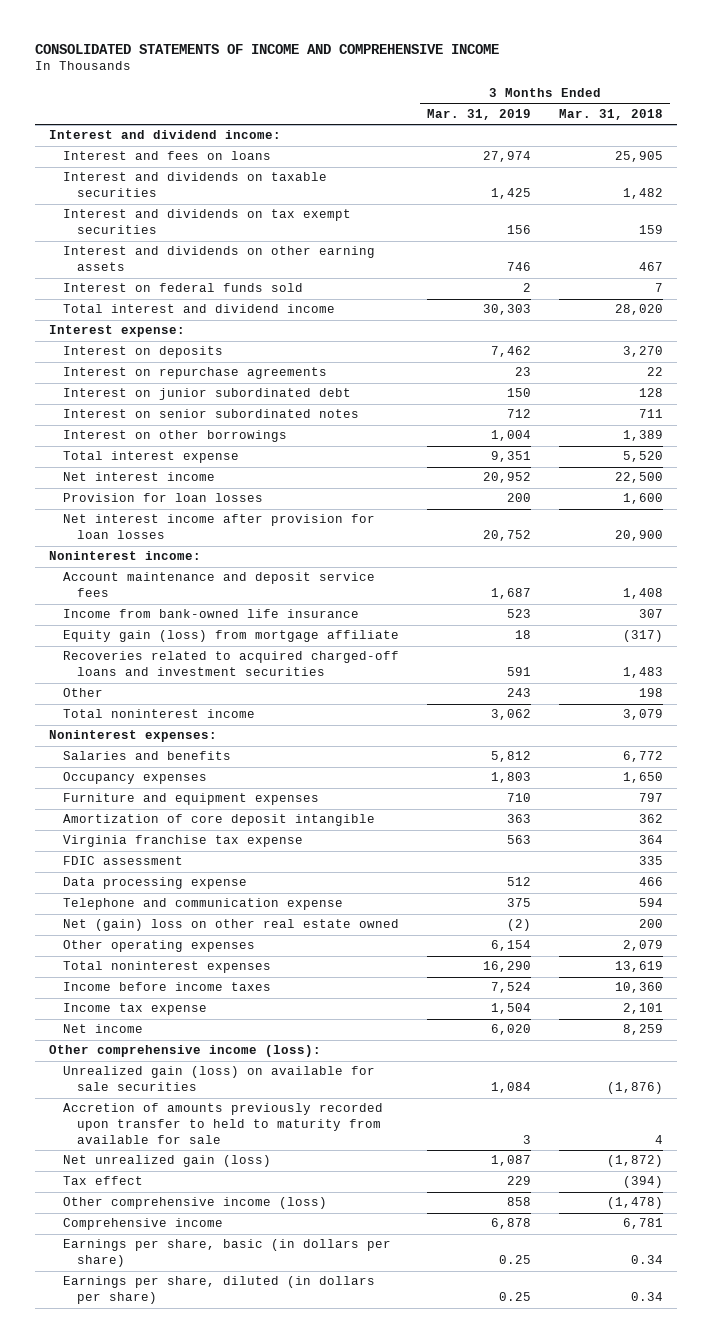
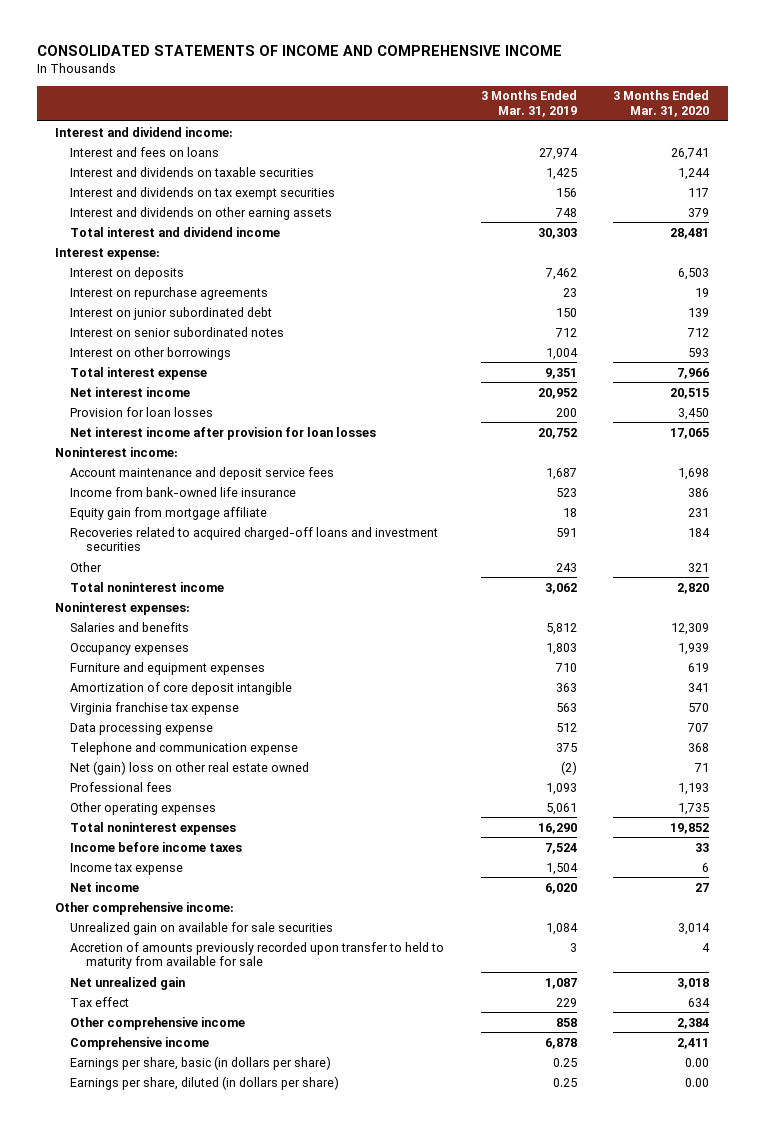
- | 3 Months Ended Mar. 31, 2019 | 3 Months Ended Mar. 31, 2018
+ | 3 Months Ended Mar. 31, 2019 | 3 Months Ended Mar. 31, 2020
- Interest and dividends on other earning assets | 746 | 467
- Interest on federal funds sold | 2 | 7
+ Interest and dividends on other earning assets | 748 | 379
- Equity gain (loss) from mortgage affiliate | 18 | (317)
+ Equity gain from mortgage affiliate | 18 | 231
- FDIC assessment | | 335
- Other operating expenses | 6,154 | 2,079
+ Professional fees | 1,093 | 1,193
+ Other operating expenses | 5,061 | 1,735
- Other comprehensive income (loss):
- Unrealized gain (loss) on available for sale securities | 1,084 | (1,876)
+ Other comprehensive income:
+ Unrealized gain on available for sale securities | 1,084 | 3,014
- Net unrealized gain (loss) | 1,087 | (1,872)
+ Net unrealized gain | 1,087 | 3,018
- Other comprehensive income (loss) | 858 | (1,478)
+ Other comprehensive income | 858 | 2,384

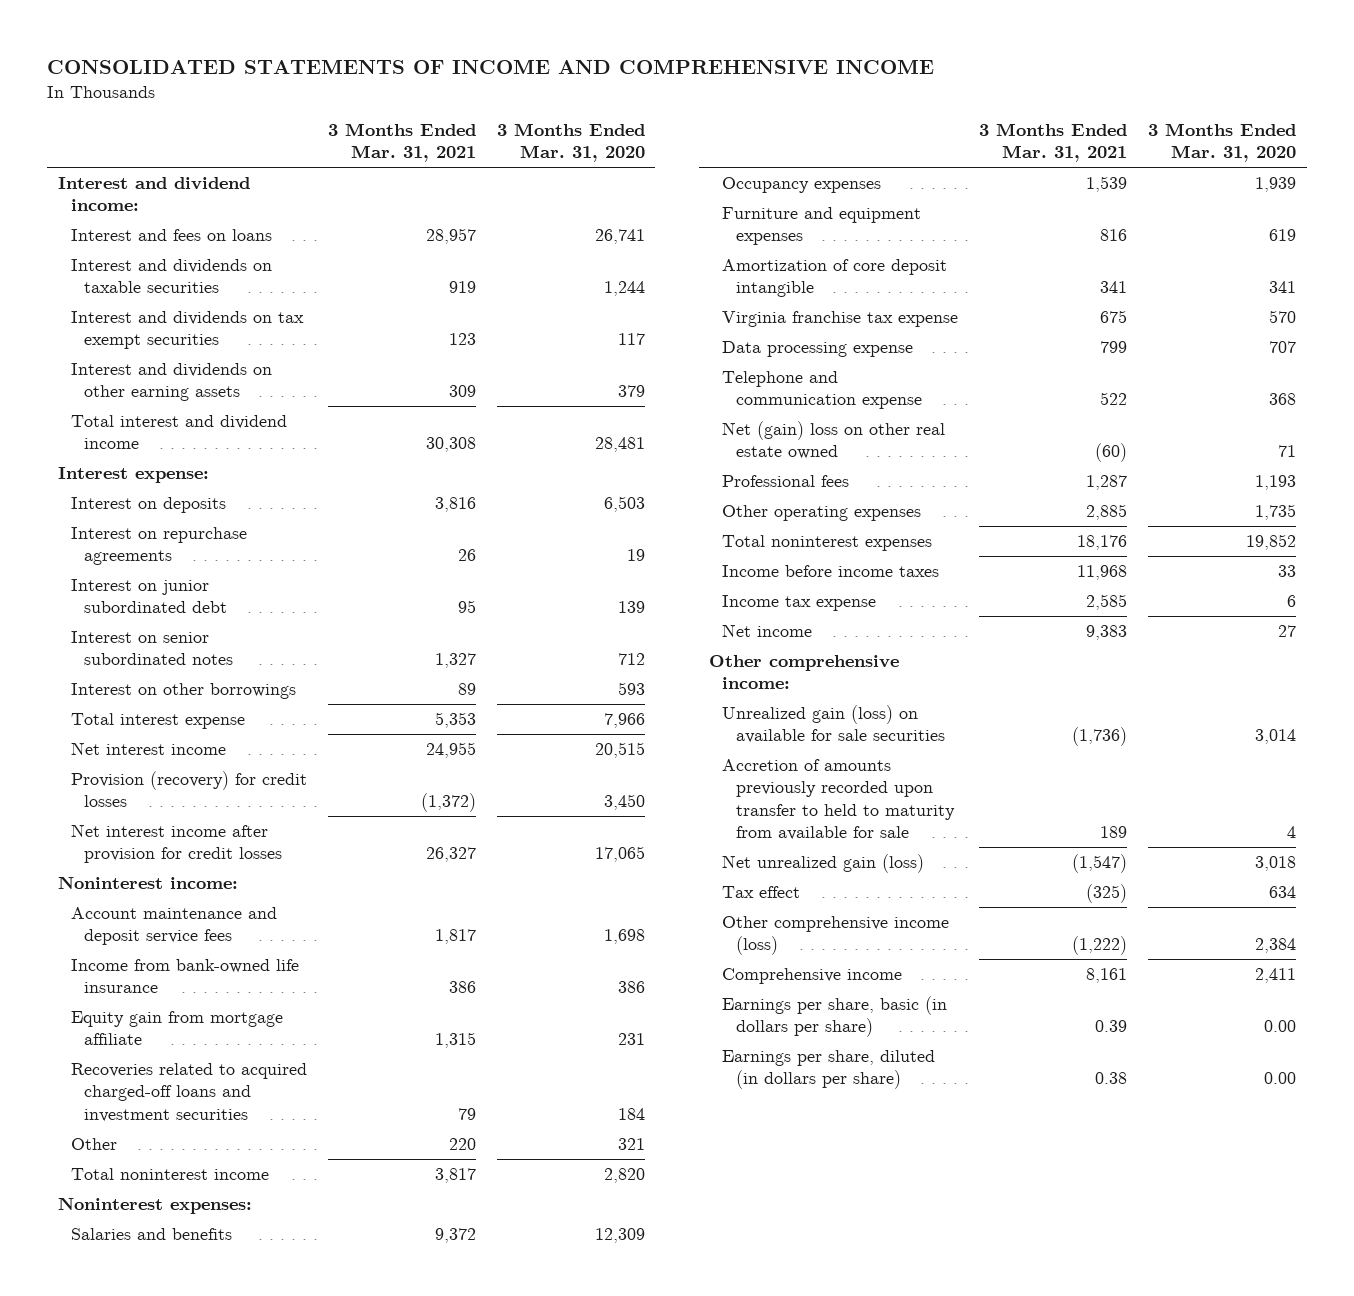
- | 3 Months Ended Mar. 31, 2019 | 3 Months Ended Mar. 31, 2020
+ | 3 Months Ended Mar. 31, 2021 | 3 Months Ended Mar. 31, 2020
- Provision for loan losses | 200 | 3,450
- Net interest income after provision for loan losses | 20,752 | 17,065
+ Provision (recovery) for credit losses | (1,372) | 3,450
+ Net interest income after provision for credit losses | 26,327 | 17,065
- Unrealized gain on available for sale securities | 1,084 | 3,014
+ Unrealized gain (loss) on available for sale securities | (1,736) | 3,014
- Net unrealized gain | 1,087 | 3,018
+ Net unrealized gain (loss) | (1,547) | 3,018
- Other comprehensive income | 858 | 2,384
+ Other comprehensive income (loss) | (1,222) | 2,384

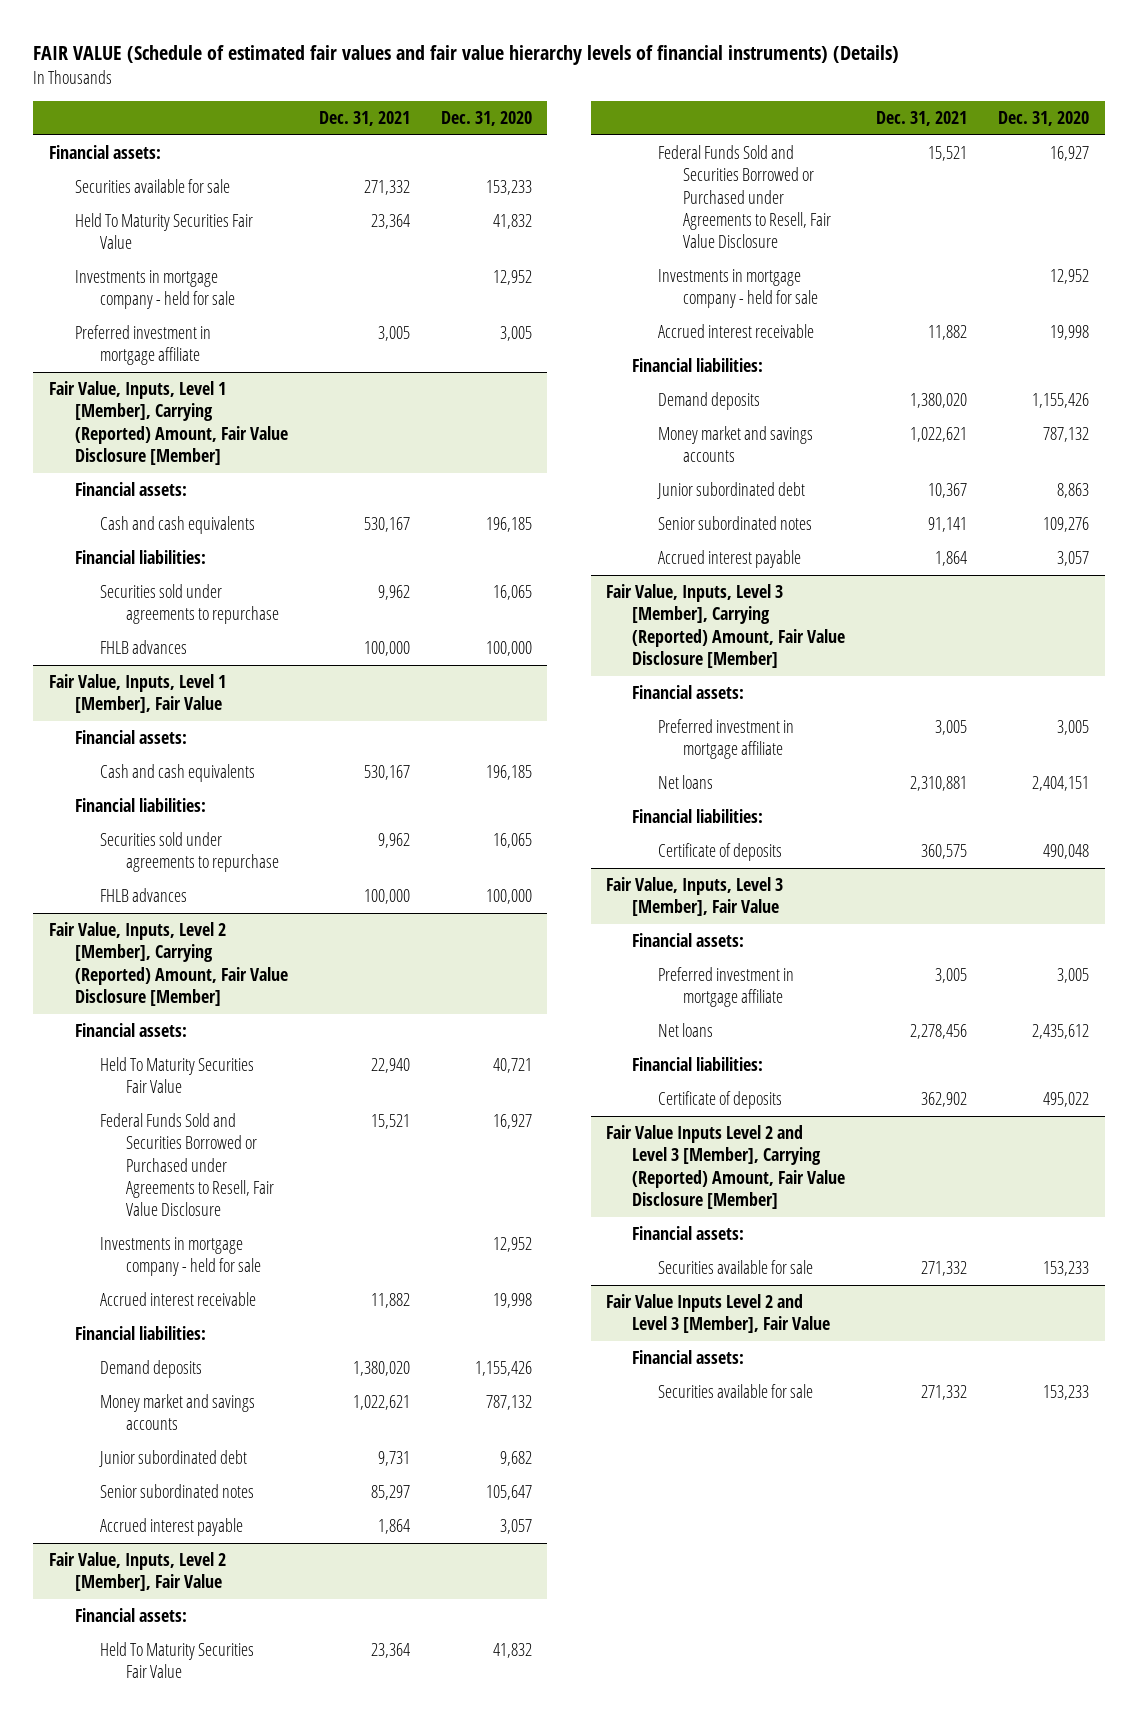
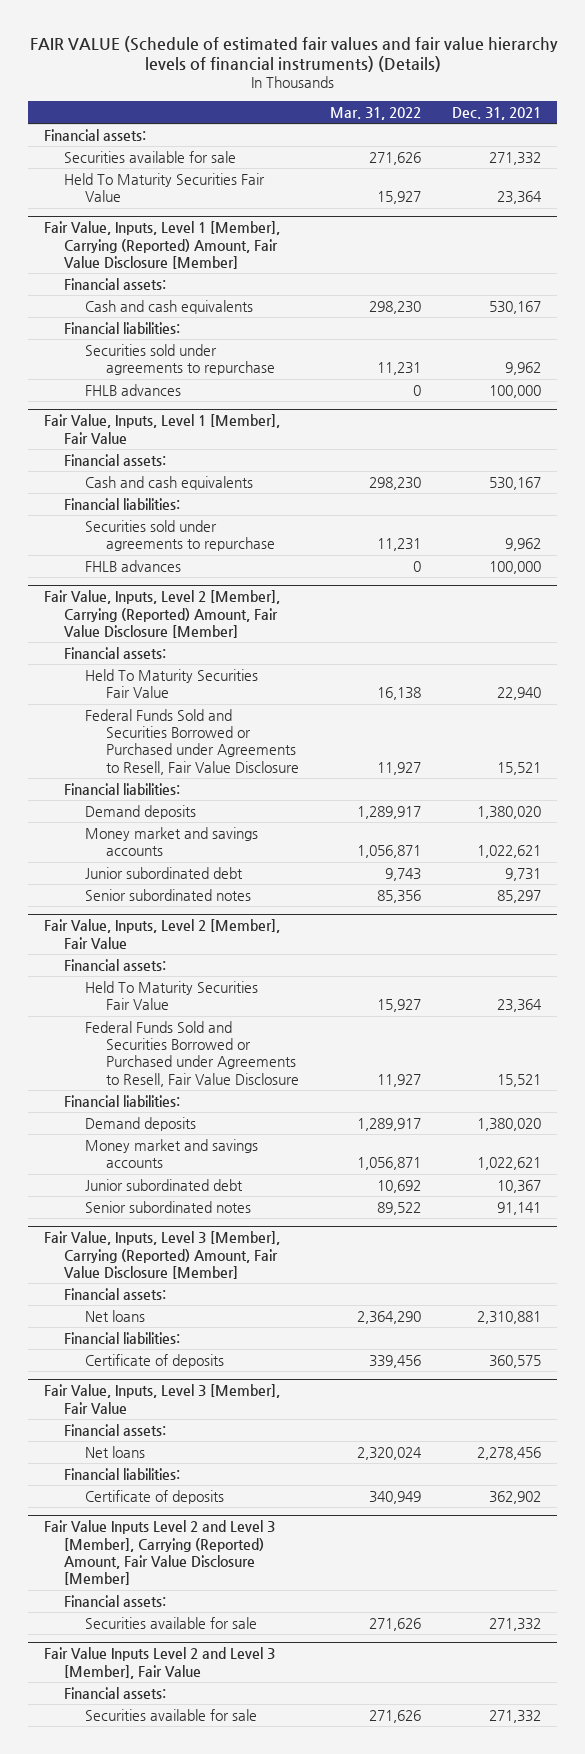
- | Dec. 31, 2021 | Dec. 31, 2020
+ | Mar. 31, 2022 | Dec. 31, 2021
- Investments in mortgage company - held for sale | | 12,952
- Preferred investment in mortgage affiliate | 3,005 | 3,005
@ Fair Value, Inputs, Level 2 [Member], Carrying (Reported) Amount, Fair Value Disclosure [Member]
- Investments in mortgage company - held for sale | | 12,952
- Accrued interest receivable | 11,882 | 19,998
- Accrued interest payable | 1,864 | 3,057
@ Fair Value, Inputs, Level 2 [Member], Fair Value
- Investments in mortgage company - held for sale | | 12,952
- Accrued interest receivable | 11,882 | 19,998
- Accrued interest payable | 1,864 | 3,057
@ Fair Value, Inputs, Level 3 [Member], Carrying (Reported) Amount, Fair Value Disclosure [Member]
- Preferred investment in mortgage affiliate | 3,005 | 3,005
@ Fair Value, Inputs, Level 3 [Member], Fair Value
- Preferred investment in mortgage affiliate | 3,005 | 3,005

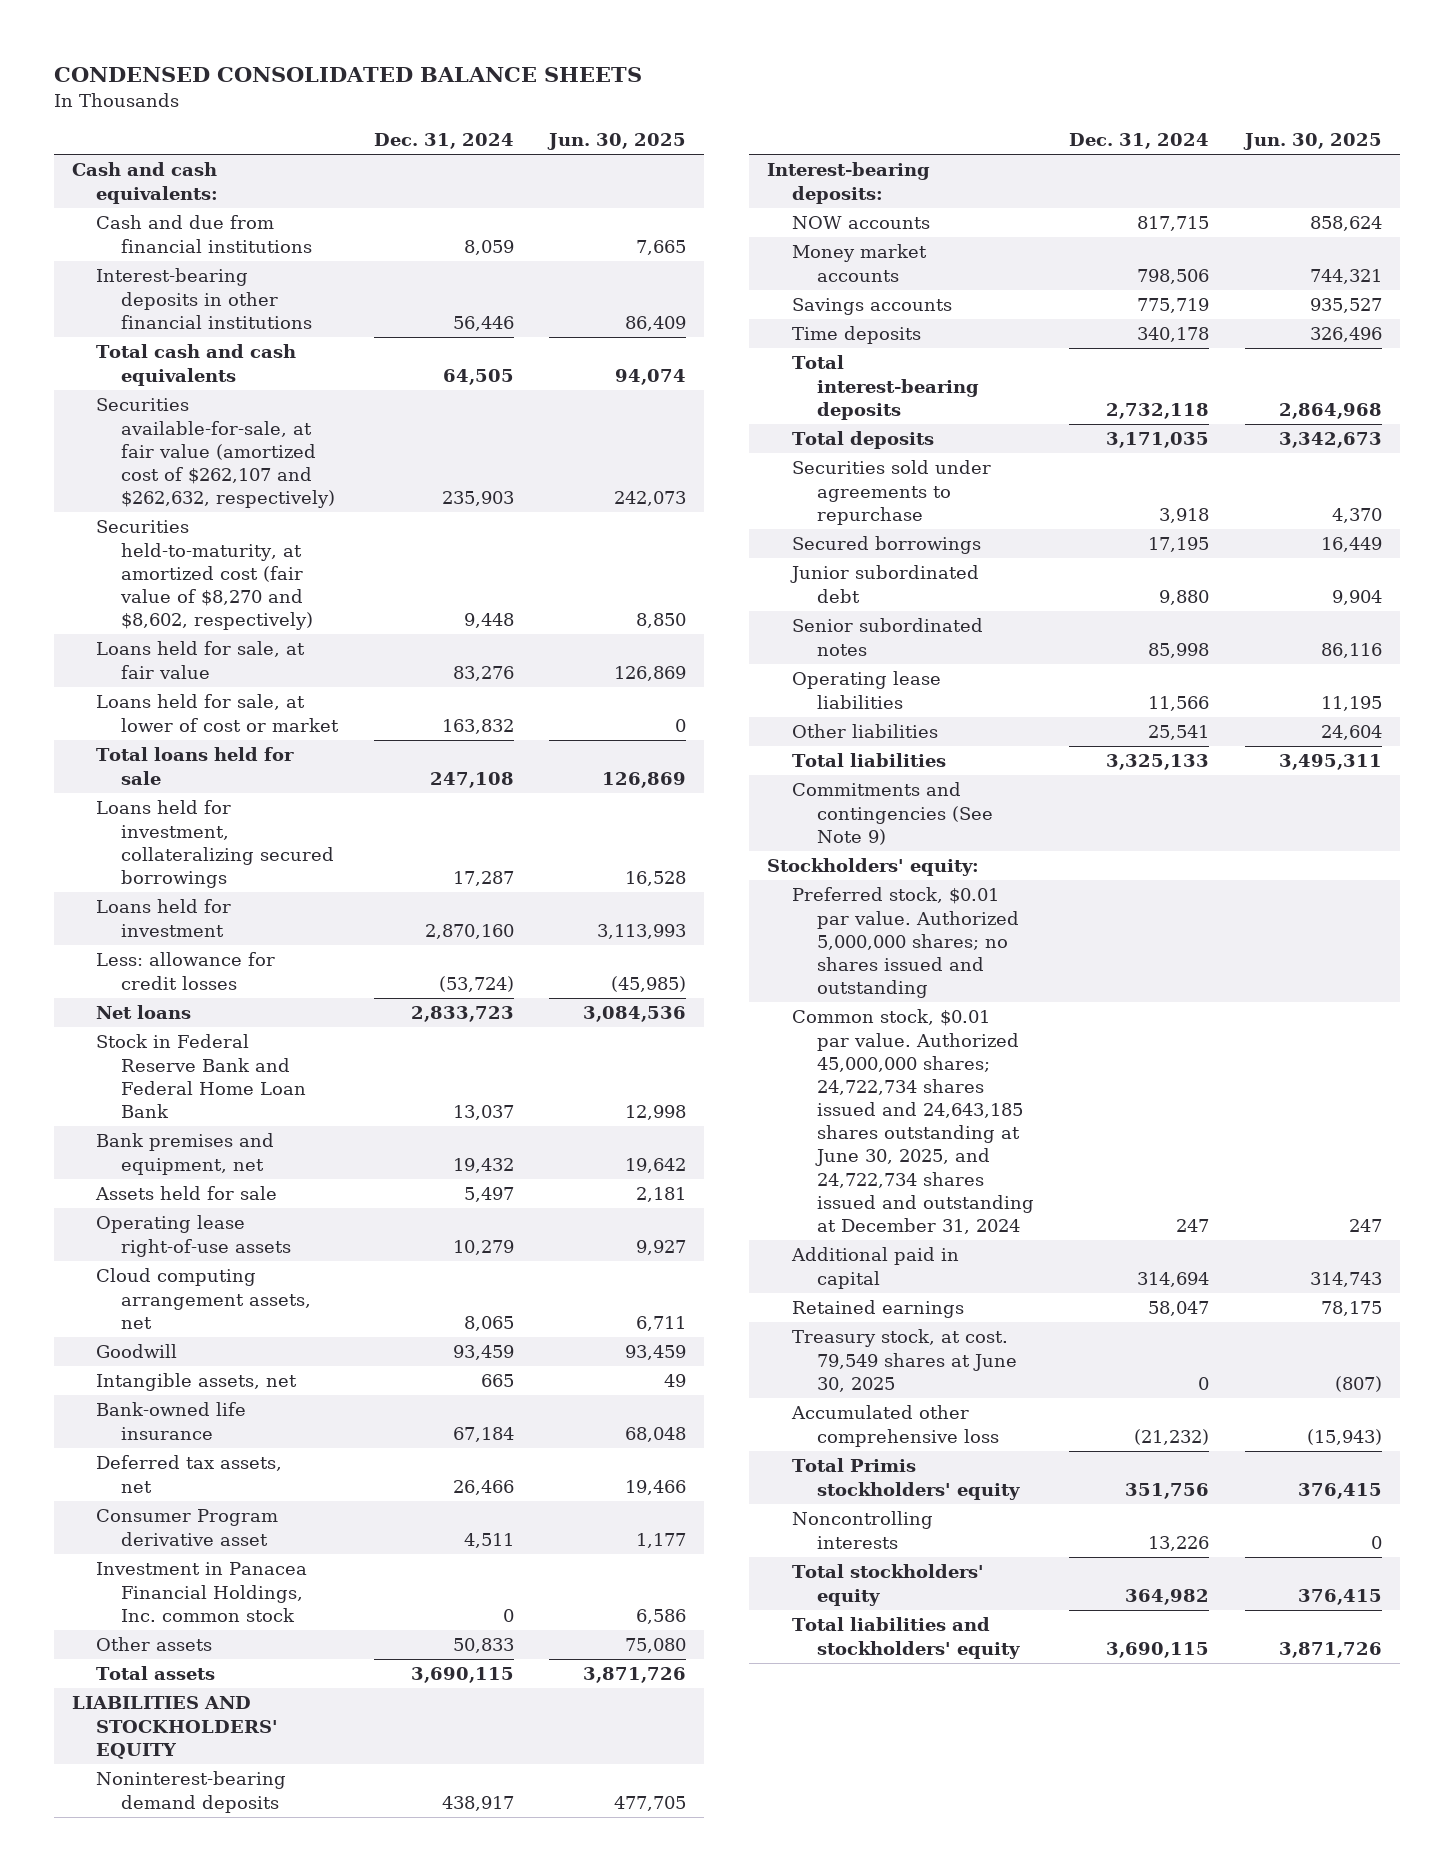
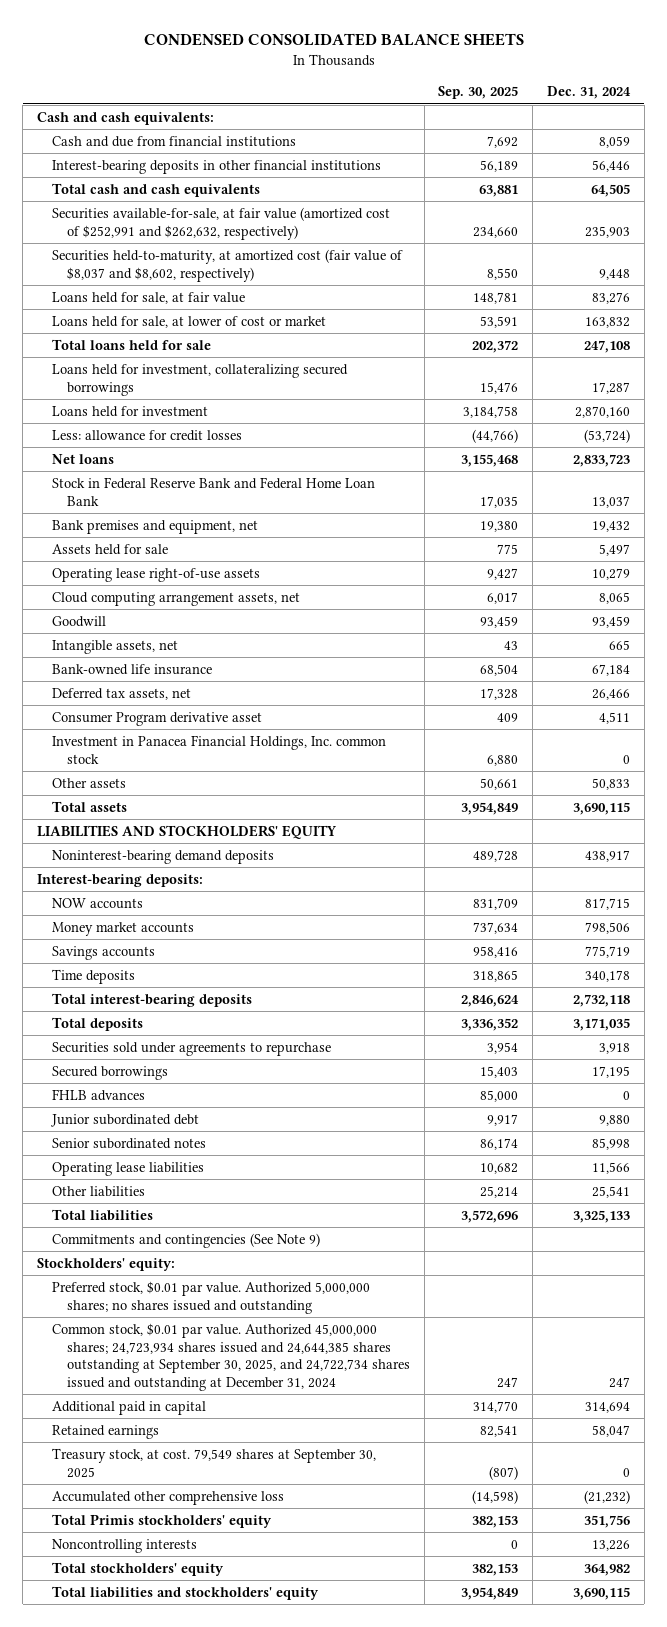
- | Dec. 31, 2024 | Jun. 30, 2025
+ | Sep. 30, 2025 | Dec. 31, 2024
- Securities available-for-sale, at fair value (amortized cost of $262,107 and $262,632, respectively) | 235,903 | 242,073
- Securities held-to-maturity, at amortized cost (fair value of $8,270 and $8,602, respectively) | 9,448 | 8,850
+ Securities available-for-sale, at fair value (amortized cost of $252,991 and $262,632, respectively) | 234,660 | 235,903
+ Securities held-to-maturity, at amortized cost (fair value of $8,037 and $8,602, respectively) | 8,550 | 9,448
+ FHLB advances | 85,000 | 0
- Common stock, $0.01 par value. Authorized 45,000,000 shares; 24,722,734 shares issued and 24,643,185 shares outstanding at June 30, 2025, and 24,722,734 shares issued and outstanding at December 31, 2024 | 247 | 247
+ Common stock, $0.01 par value. Authorized 45,000,000 shares; 24,723,934 shares issued and 24,644,385 shares outstanding at September 30, 2025, and 24,722,734 shares issued and outstanding at December 31, 2024 | 247 | 247
- Treasury stock, at cost. 79,549 shares at June 30, 2025 | 0 | (807)
+ Treasury stock, at cost. 79,549 shares at September 30, 2025 | (807) | 0

